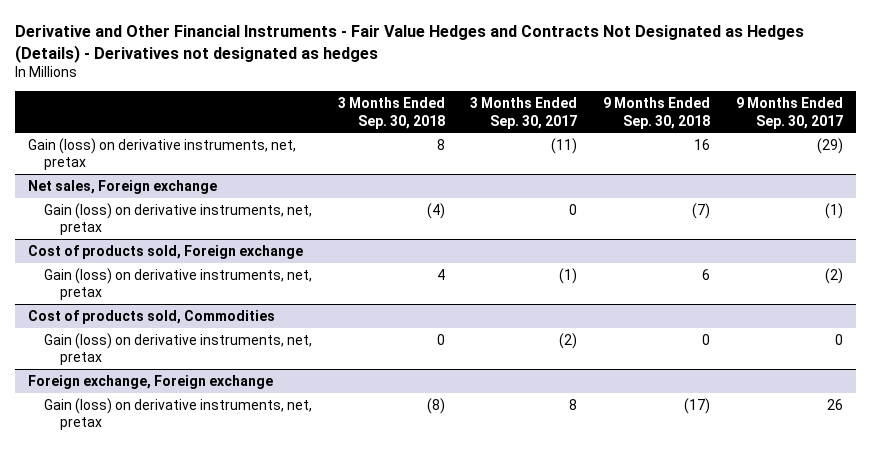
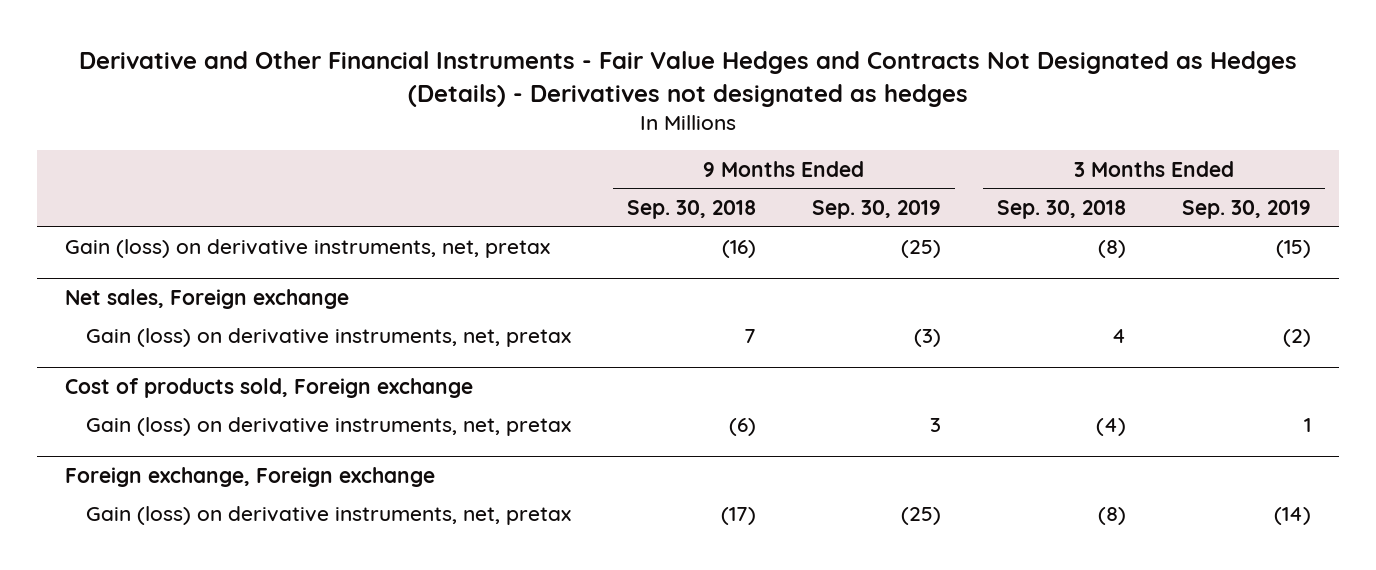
- | 3 Months Ended Sep. 30, 2018 | 3 Months Ended Sep. 30, 2017 | 9 Months Ended Sep. 30, 2018 | 9 Months Ended Sep. 30, 2017
+ | 9 Months Ended Sep. 30, 2018 | 9 Months Ended Sep. 30, 2019 | 3 Months Ended Sep. 30, 2018 | 3 Months Ended Sep. 30, 2019
- Gain (loss) on derivative instruments, net, pretax | 8 | (11) | 16 | (29)
+ Gain (loss) on derivative instruments, net, pretax | (16) | (25) | (8) | (15)
@ Net sales, Foreign exchange
- Gain (loss) on derivative instruments, net, pretax | (4) | 0 | (7) | (1)
+ Gain (loss) on derivative instruments, net, pretax | 7 | (3) | 4 | (2)
@ Cost of products sold, Foreign exchange
- Gain (loss) on derivative instruments, net, pretax | 4 | (1) | 6 | (2)
- Cost of products sold, Commodities
- Gain (loss) on derivative instruments, net, pretax | 0 | (2) | 0 | 0
@ Cost of products sold, Foreign exchange
+ Gain (loss) on derivative instruments, net, pretax | (6) | 3 | (4) | 1

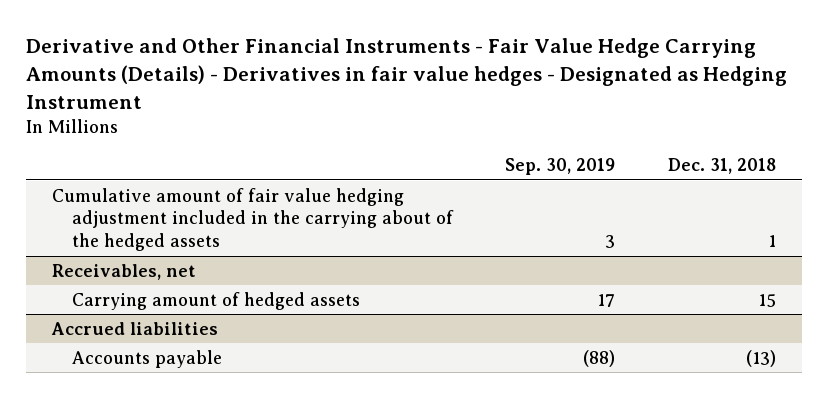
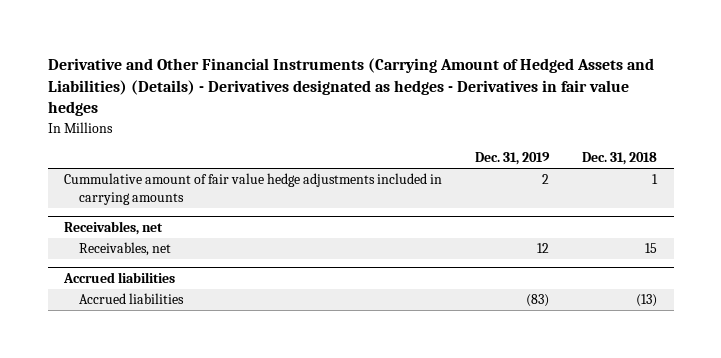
- Derivative and Other Financial Instruments - Fair Value Hedge Carrying Amounts (Details) - Derivatives in fair value hedges - Designated as Hedging Instrument
+ Derivative and Other Financial Instruments (Carrying Amount of Hedged Assets and Liabilities) (Details) - Derivatives designated as hedges - Derivatives in fair value hedges
- | Sep. 30, 2019 | Dec. 31, 2018
+ | Dec. 31, 2019 | Dec. 31, 2018
- Cumulative amount of fair value hedging adjustment included in the carrying about of the hedged assets | 3 | 1
+ Cummulative amount of fair value hedge adjustments included in carrying amounts | 2 | 1
@ Receivables, net
- Carrying amount of hedged assets | 17 | 15
+ Receivables, net | 12 | 15
@ Accrued liabilities
- Accounts payable | (88) | (13)
+ Accrued liabilities | (83) | (13)

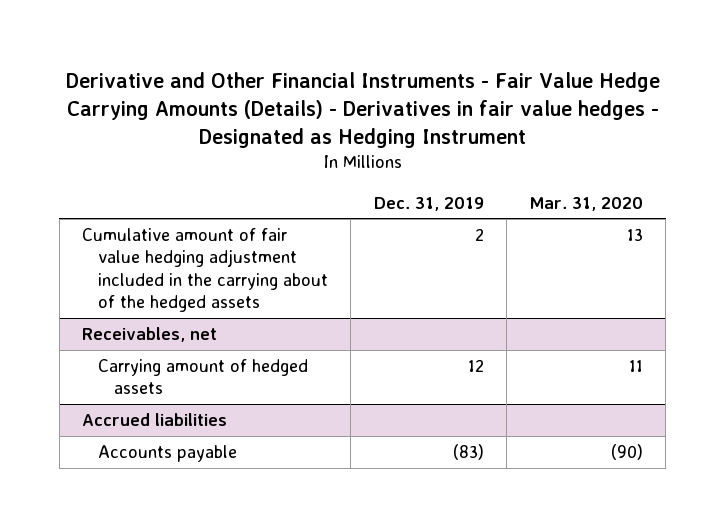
- Derivative and Other Financial Instruments (Carrying Amount of Hedged Assets and Liabilities) (Details) - Derivatives designated as hedges - Derivatives in fair value hedges
+ Derivative and Other Financial Instruments - Fair Value Hedge Carrying Amounts (Details) - Derivatives in fair value hedges - Designated as Hedging Instrument
- | Dec. 31, 2019 | Dec. 31, 2018
+ | Dec. 31, 2019 | Mar. 31, 2020
- Cummulative amount of fair value hedge adjustments included in carrying amounts | 2 | 1
+ Cumulative amount of fair value hedging adjustment included in the carrying about of the hedged assets | 2 | 13
@ Receivables, net
- Receivables, net | 12 | 15
+ Carrying amount of hedged assets | 12 | 11
@ Accrued liabilities
- Accrued liabilities | (83) | (13)
+ Accounts payable | (83) | (90)

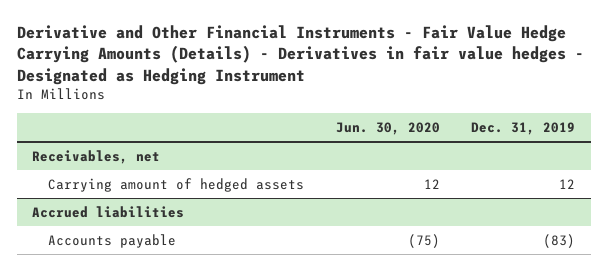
- | Dec. 31, 2019 | Mar. 31, 2020
+ | Jun. 30, 2020 | Dec. 31, 2019
- Cumulative amount of fair value hedging adjustment included in the carrying about of the hedged assets | 2 | 13

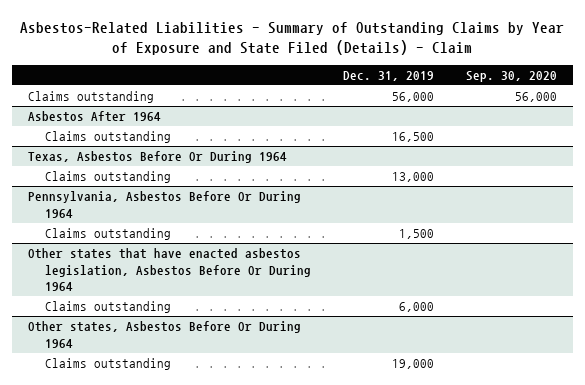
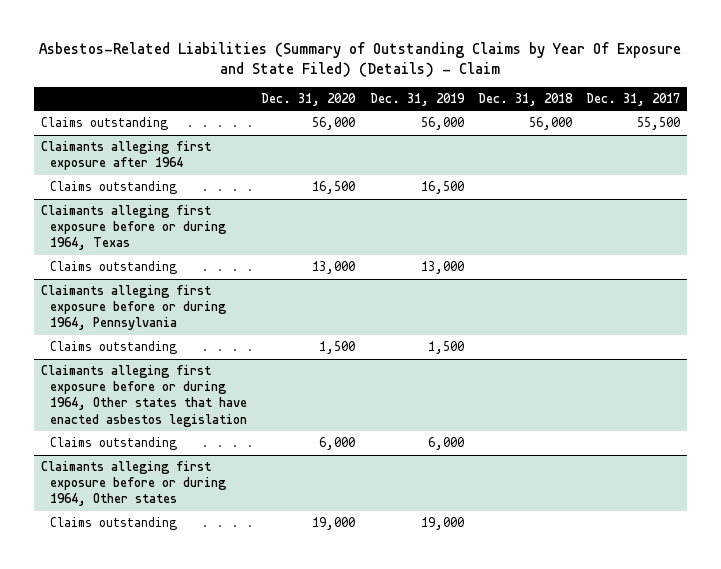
- Asbestos-Related Liabilities - Summary of Outstanding Claims by Year of Exposure and State Filed (Details) - Claim
+ Asbestos-Related Liabilities (Summary of Outstanding Claims by Year Of Exposure and State Filed) (Details) - Claim
- | Dec. 31, 2019 | Sep. 30, 2020
+ | Dec. 31, 2020 | Dec. 31, 2019 | Dec. 31, 2018 | Dec. 31, 2017
- Asbestos After 1964
+ Claimants alleging first exposure after 1964
- Texas, Asbestos Before Or During 1964
+ Claimants alleging first exposure before or during 1964, Texas
- Pennsylvania, Asbestos Before Or During 1964
+ Claimants alleging first exposure before or during 1964, Pennsylvania
- Other states that have enacted asbestos legislation, Asbestos Before Or During 1964
+ Claimants alleging first exposure before or during 1964, Other states that have enacted asbestos legislation
- Other states, Asbestos Before Or During 1964
+ Claimants alleging first exposure before or during 1964, Other states

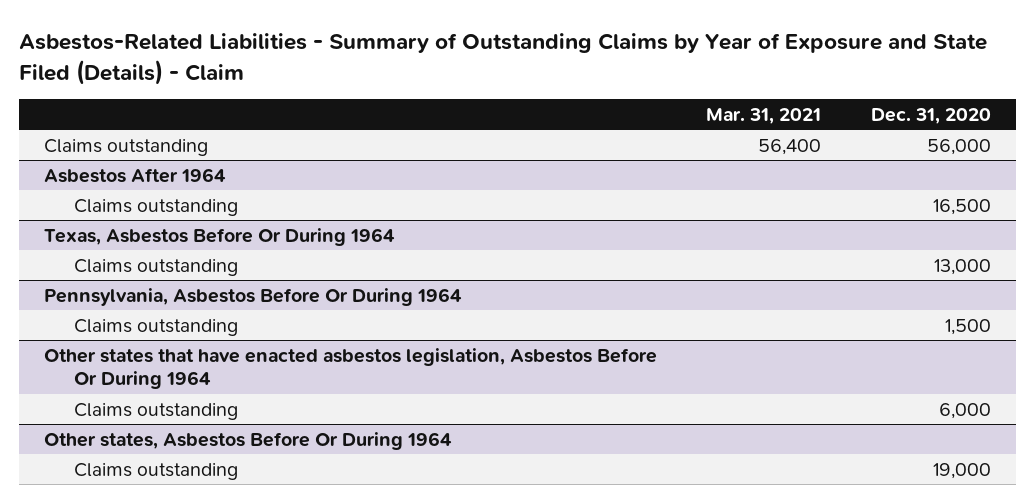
- Asbestos-Related Liabilities (Summary of Outstanding Claims by Year Of Exposure and State Filed) (Details) - Claim
+ Asbestos-Related Liabilities - Summary of Outstanding Claims by Year of Exposure and State Filed (Details) - Claim
- | Dec. 31, 2020 | Dec. 31, 2019 | Dec. 31, 2018 | Dec. 31, 2017
+ | Mar. 31, 2021 | Dec. 31, 2020
- Claimants alleging first exposure after 1964
+ Asbestos After 1964
- Claimants alleging first exposure before or during 1964, Texas
+ Texas, Asbestos Before Or During 1964
- Claimants alleging first exposure before or during 1964, Pennsylvania
+ Pennsylvania, Asbestos Before Or During 1964
- Claimants alleging first exposure before or during 1964, Other states that have enacted asbestos legislation
+ Other states that have enacted asbestos legislation, Asbestos Before Or During 1964
- Claimants alleging first exposure before or during 1964, Other states
+ Other states, Asbestos Before Or During 1964

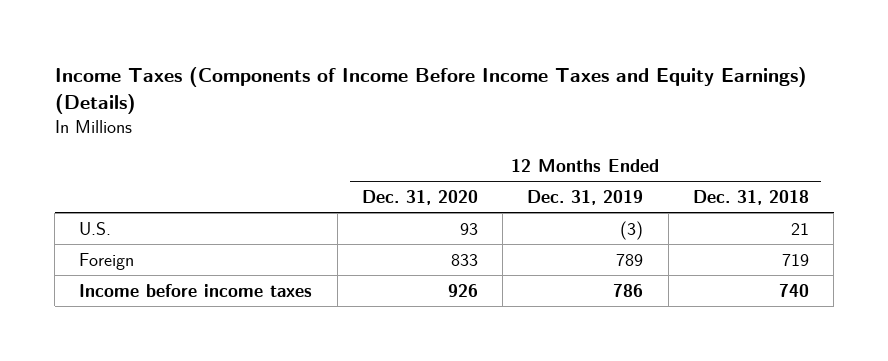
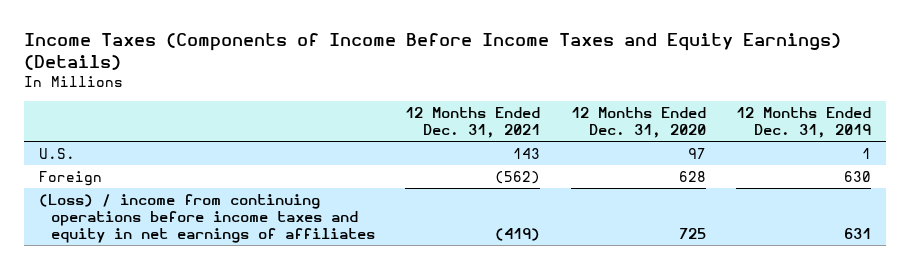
- | 12 Months Ended Dec. 31, 2020 | 12 Months Ended Dec. 31, 2019 | 12 Months Ended Dec. 31, 2018
+ | 12 Months Ended Dec. 31, 2021 | 12 Months Ended Dec. 31, 2020 | 12 Months Ended Dec. 31, 2019
- U.S. | 93 | (3) | 21
- Foreign | 833 | 789 | 719
- Income before income taxes | 926 | 786 | 740
+ U.S. | 143 | 97 | 1
+ Foreign | (562) | 628 | 630
+ (Loss) / income from continuing operations before income taxes and equity in net earnings of affiliates | (419) | 725 | 631

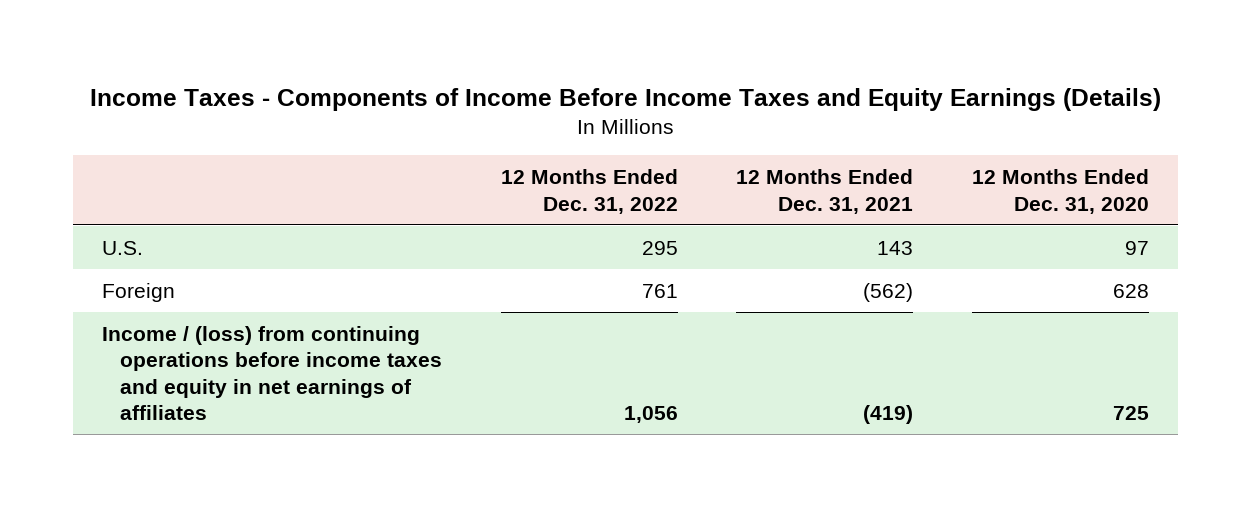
- Income Taxes (Components of Income Before Income Taxes and Equity Earnings) (Details)
+ Income Taxes - Components of Income Before Income Taxes and Equity Earnings (Details)
- | 12 Months Ended Dec. 31, 2021 | 12 Months Ended Dec. 31, 2020 | 12 Months Ended Dec. 31, 2019
+ | 12 Months Ended Dec. 31, 2022 | 12 Months Ended Dec. 31, 2021 | 12 Months Ended Dec. 31, 2020
- (Loss) / income from continuing operations before income taxes and equity in net earnings of affiliates | (419) | 725 | 631
+ Income / (loss) from continuing operations before income taxes and equity in net earnings of affiliates | 1,056 | (419) | 725

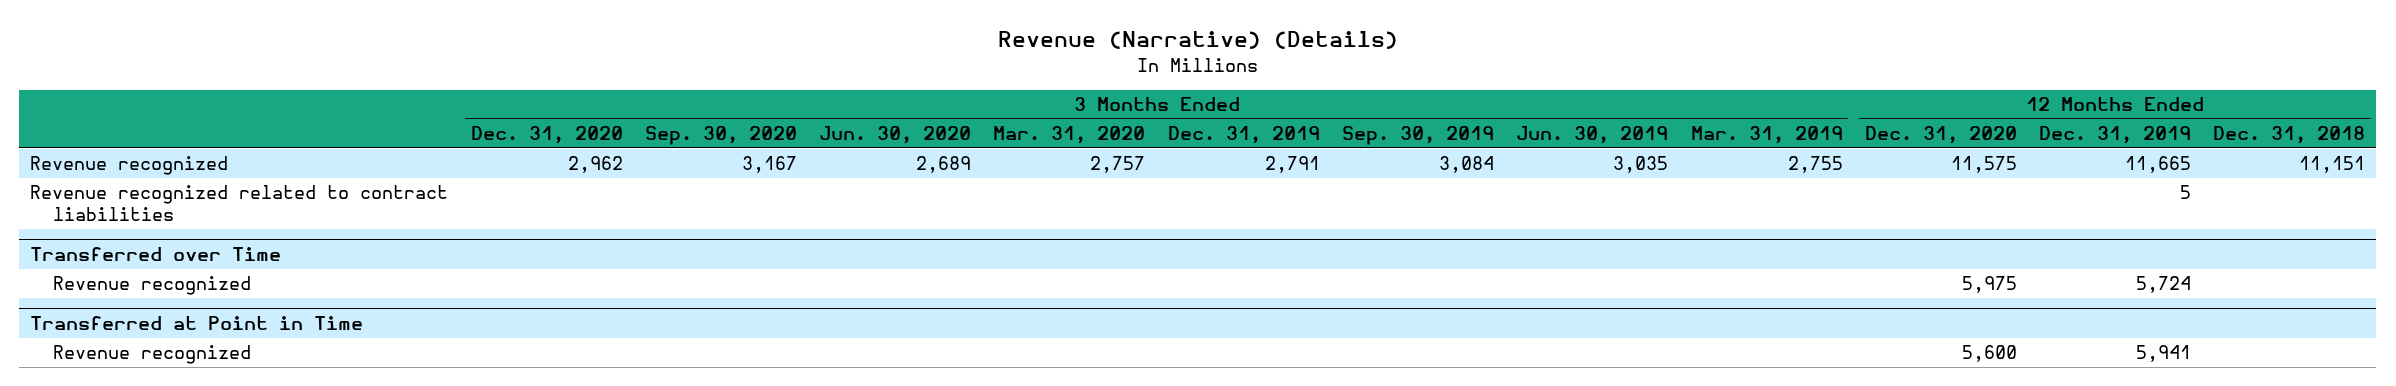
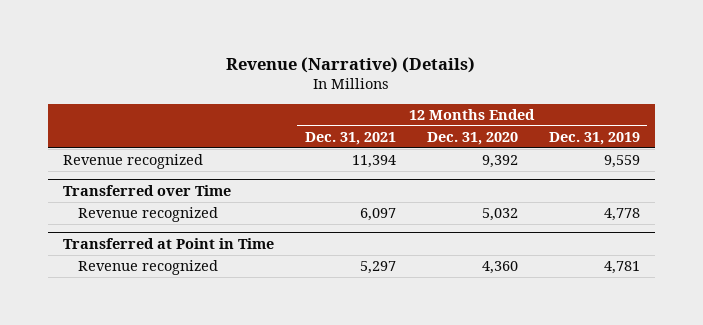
- | 3 Months Ended Dec. 31, 2020 | 3 Months Ended Sep. 30, 2020 | 3 Months Ended Jun. 30, 2020 | 3 Months Ended Mar. 31, 2020 | 3 Months Ended Dec. 31, 2019 | 3 Months Ended Sep. 30, 2019 | 3 Months Ended Jun. 30, 2019 | 3 Months Ended Mar. 31, 2019 | 12 Months Ended Dec. 31, 2020 | 12 Months Ended Dec. 31, 2019 | 12 Months Ended Dec. 31, 2018
+ | 12 Months Ended Dec. 31, 2021 | 12 Months Ended Dec. 31, 2020 | 12 Months Ended Dec. 31, 2019
- Revenue recognized | 2,962 | 3,167 | 2,689 | 2,757 | 2,791 | 3,084 | 3,035 | 2,755 | 11,575 | 11,665 | 11,151
- Revenue recognized related to contract liabilities | | | | | | | | | | 5 |
+ Revenue recognized | 11,394 | 9,392 | 9,559
@ Transferred over Time
- Revenue recognized | | | | | | | | | 5,975 | 5,724 |
+ Revenue recognized | 6,097 | 5,032 | 4,778
@ Transferred at Point in Time
- Revenue recognized | | | | | | | | | 5,600 | 5,941 |
+ Revenue recognized | 5,297 | 4,360 | 4,781

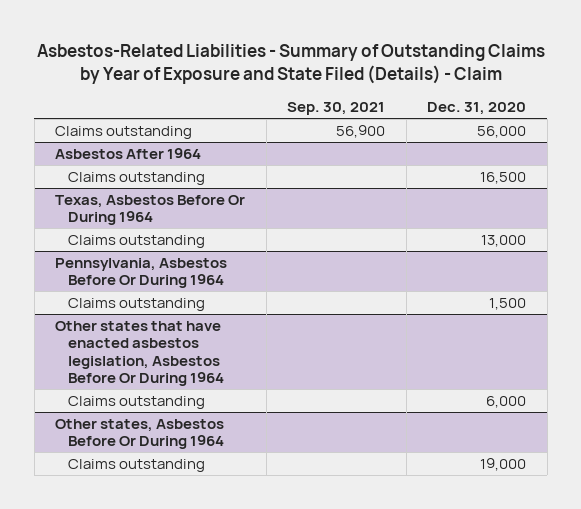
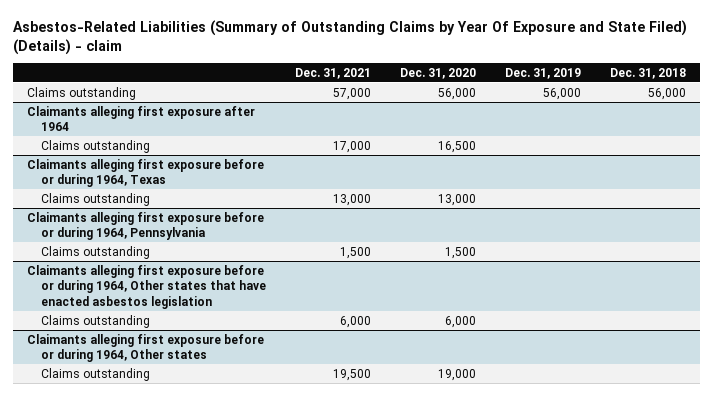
- Asbestos-Related Liabilities - Summary of Outstanding Claims by Year of Exposure and State Filed (Details) - Claim
+ Asbestos-Related Liabilities (Summary of Outstanding Claims by Year Of Exposure and State Filed) (Details) - claim
- | Sep. 30, 2021 | Dec. 31, 2020
+ | Dec. 31, 2021 | Dec. 31, 2020 | Dec. 31, 2019 | Dec. 31, 2018
- Asbestos After 1964
+ Claimants alleging first exposure after 1964
- Texas, Asbestos Before Or During 1964
+ Claimants alleging first exposure before or during 1964, Texas
- Pennsylvania, Asbestos Before Or During 1964
+ Claimants alleging first exposure before or during 1964, Pennsylvania
- Other states that have enacted asbestos legislation, Asbestos Before Or During 1964
+ Claimants alleging first exposure before or during 1964, Other states that have enacted asbestos legislation
- Other states, Asbestos Before Or During 1964
+ Claimants alleging first exposure before or during 1964, Other states

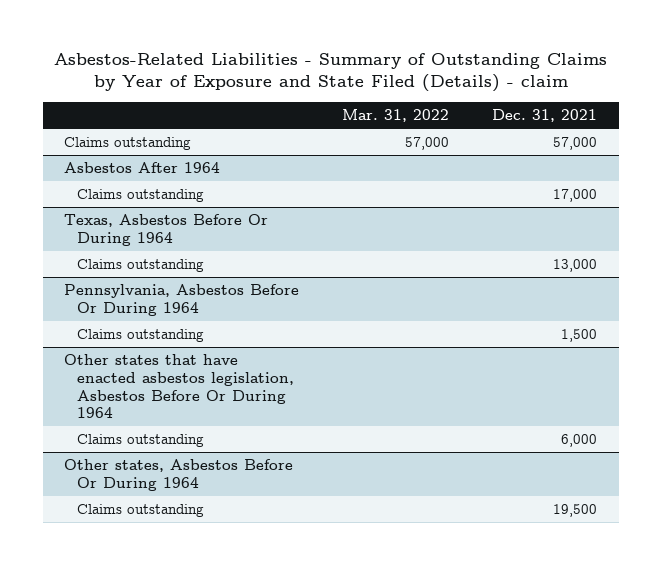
- Asbestos-Related Liabilities (Summary of Outstanding Claims by Year Of Exposure and State Filed) (Details) - claim
+ Asbestos-Related Liabilities - Summary of Outstanding Claims by Year of Exposure and State Filed (Details) - claim
- | Dec. 31, 2021 | Dec. 31, 2020 | Dec. 31, 2019 | Dec. 31, 2018
+ | Mar. 31, 2022 | Dec. 31, 2021
- Claimants alleging first exposure after 1964
+ Asbestos After 1964
- Claimants alleging first exposure before or during 1964, Texas
+ Texas, Asbestos Before Or During 1964
- Claimants alleging first exposure before or during 1964, Pennsylvania
+ Pennsylvania, Asbestos Before Or During 1964
- Claimants alleging first exposure before or during 1964, Other states that have enacted asbestos legislation
+ Other states that have enacted asbestos legislation, Asbestos Before Or During 1964
- Claimants alleging first exposure before or during 1964, Other states
+ Other states, Asbestos Before Or During 1964

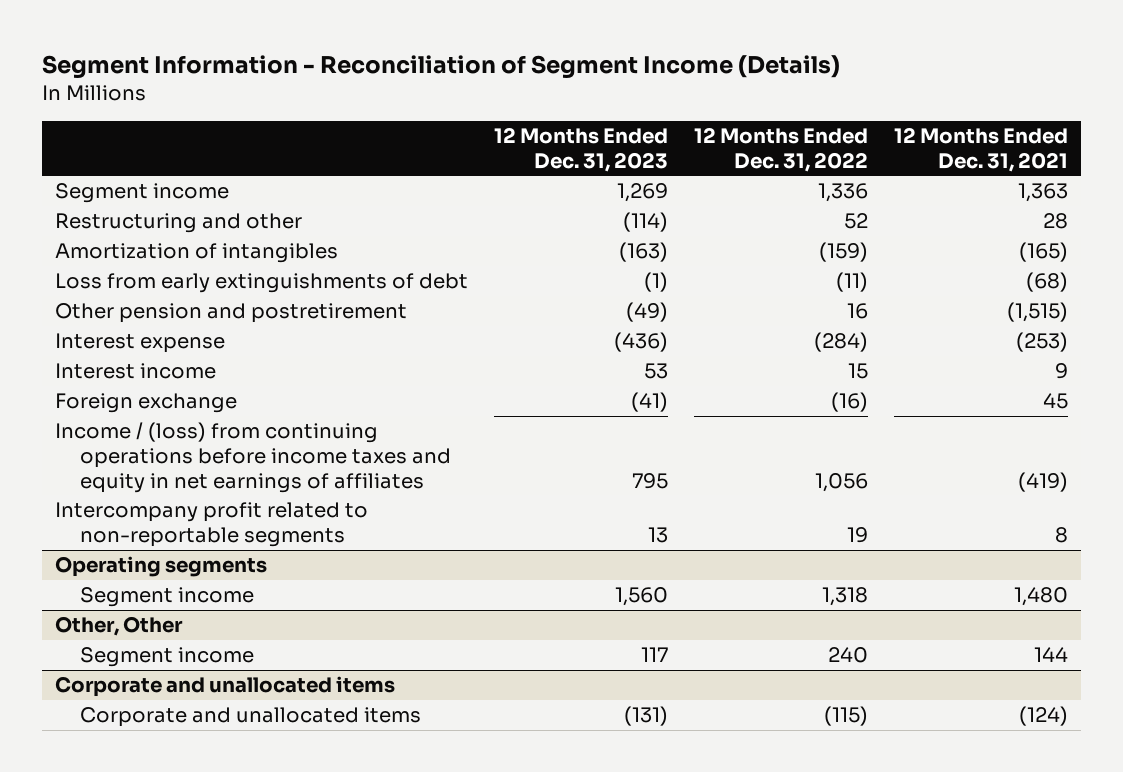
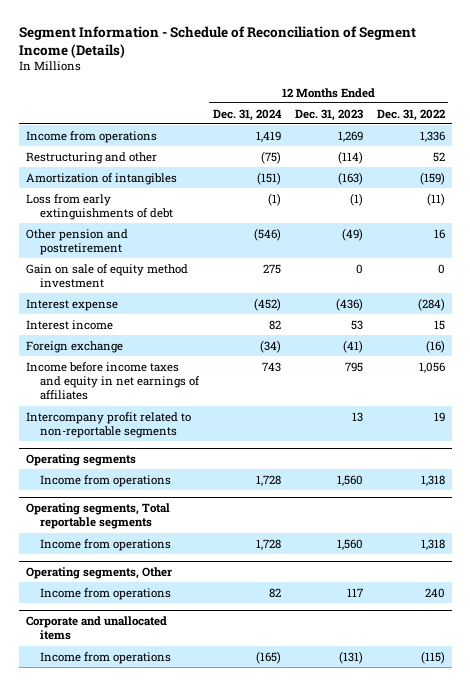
- Segment Information - Reconciliation of Segment Income (Details)
+ Segment Information - Schedule of Reconciliation of Segment Income (Details)
- | 12 Months Ended Dec. 31, 2023 | 12 Months Ended Dec. 31, 2022 | 12 Months Ended Dec. 31, 2021
+ | 12 Months Ended Dec. 31, 2024 | 12 Months Ended Dec. 31, 2023 | 12 Months Ended Dec. 31, 2022
- Segment income | 1,269 | 1,336 | 1,363
+ Income from operations | 1,419 | 1,269 | 1,336
+ Gain on sale of equity method investment | 275 | 0 | 0
- Income / (loss) from continuing operations before income taxes and equity in net earnings of affiliates | 795 | 1,056 | (419)
+ Income before income taxes and equity in net earnings of affiliates | 743 | 795 | 1,056
@ Operating segments
- Segment income | 1,560 | 1,318 | 1,480
- Other, Other
- Segment income | 117 | 240 | 144
@ Operating segments
+ Income from operations | 1,728 | 1,560 | 1,318
+ Operating segments, Total reportable segments
+ Income from operations | 1,728 | 1,560 | 1,318
+ Operating segments, Other
+ Income from operations | 82 | 117 | 240
@ Corporate and unallocated items
- Corporate and unallocated items | (131) | (115) | (124)
+ Income from operations | (165) | (131) | (115)

